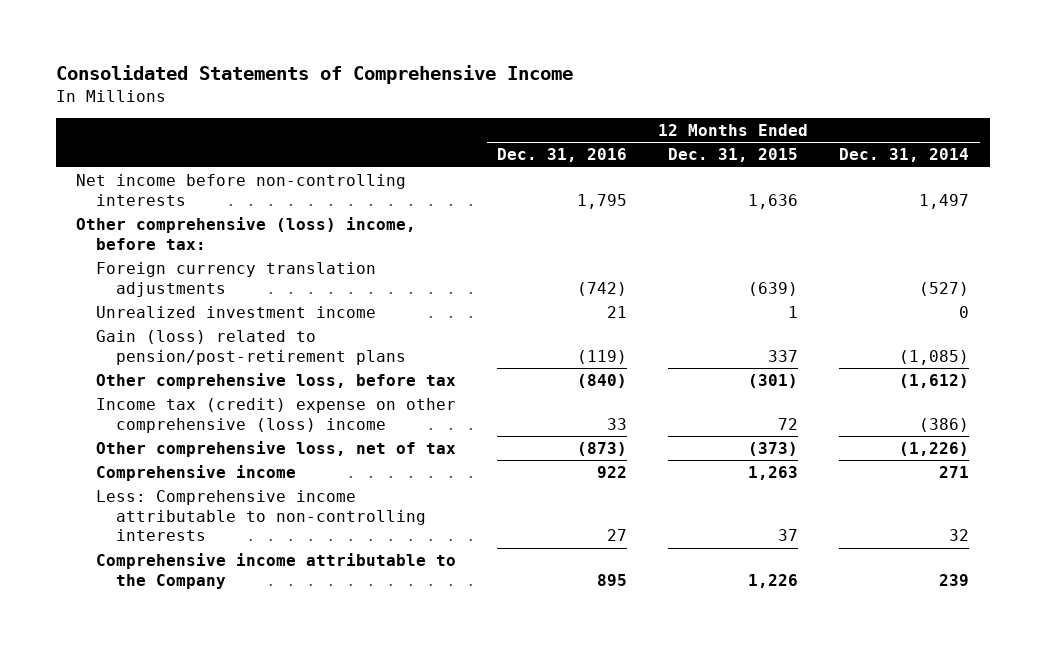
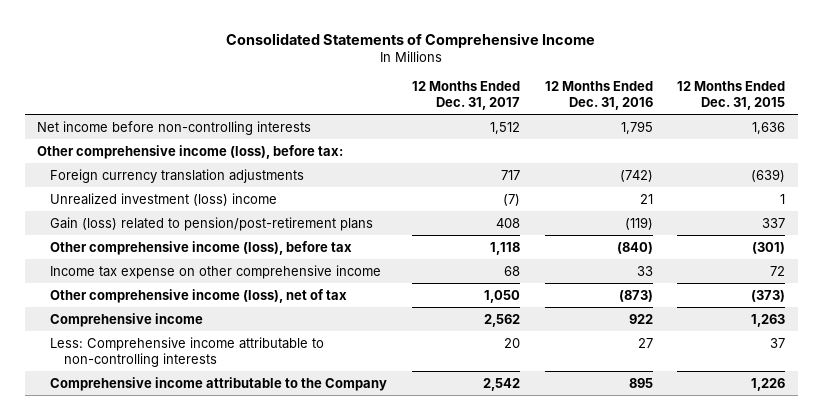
- | 12 Months Ended Dec. 31, 2016 | 12 Months Ended Dec. 31, 2015 | 12 Months Ended Dec. 31, 2014
+ | 12 Months Ended Dec. 31, 2017 | 12 Months Ended Dec. 31, 2016 | 12 Months Ended Dec. 31, 2015
- Other comprehensive (loss) income, before tax:
+ Other comprehensive income (loss), before tax:
- Unrealized investment income | 21 | 1 | 0
+ Unrealized investment (loss) income | (7) | 21 | 1
- Other comprehensive loss, before tax | (840) | (301) | (1,612)
- Income tax (credit) expense on other comprehensive (loss) income | 33 | 72 | (386)
- Other comprehensive loss, net of tax | (873) | (373) | (1,226)
+ Other comprehensive income (loss), before tax | 1,118 | (840) | (301)
+ Income tax expense on other comprehensive income | 68 | 33 | 72
+ Other comprehensive income (loss), net of tax | 1,050 | (873) | (373)

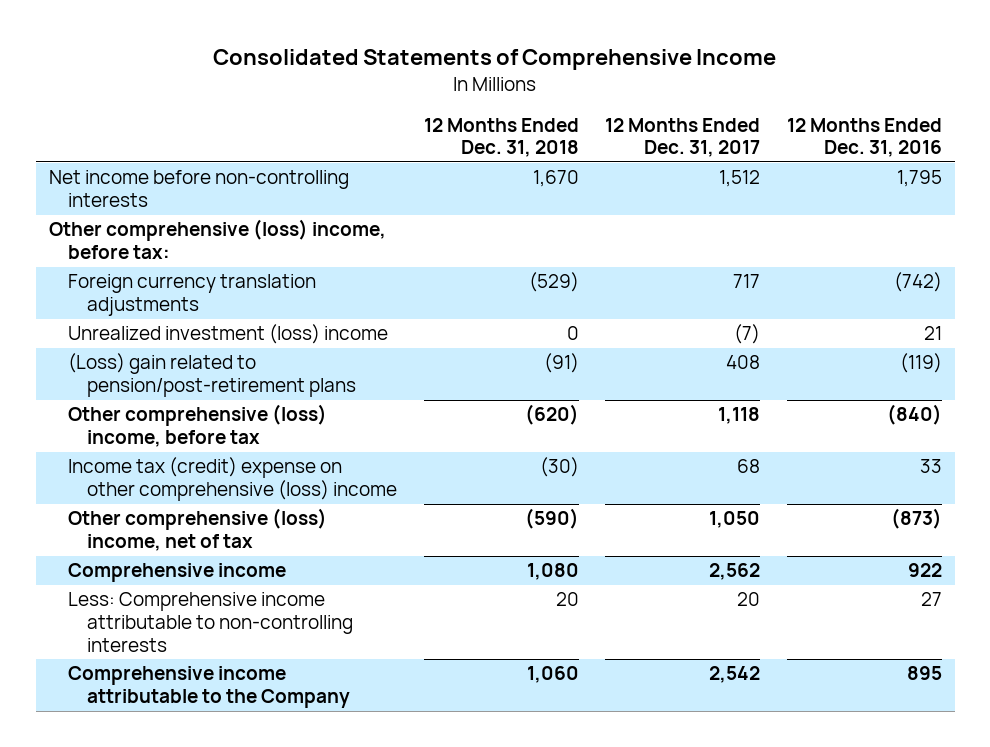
- | 12 Months Ended Dec. 31, 2017 | 12 Months Ended Dec. 31, 2016 | 12 Months Ended Dec. 31, 2015
+ | 12 Months Ended Dec. 31, 2018 | 12 Months Ended Dec. 31, 2017 | 12 Months Ended Dec. 31, 2016
- Other comprehensive income (loss), before tax:
+ Other comprehensive (loss) income, before tax:
- Gain (loss) related to pension/post-retirement plans | 408 | (119) | 337
- Other comprehensive income (loss), before tax | 1,118 | (840) | (301)
- Income tax expense on other comprehensive income | 68 | 33 | 72
- Other comprehensive income (loss), net of tax | 1,050 | (873) | (373)
+ (Loss) gain related to pension/post-retirement plans | (91) | 408 | (119)
+ Other comprehensive (loss) income, before tax | (620) | 1,118 | (840)
+ Income tax (credit) expense on other comprehensive (loss) income | (30) | 68 | 33
+ Other comprehensive (loss) income, net of tax | (590) | 1,050 | (873)

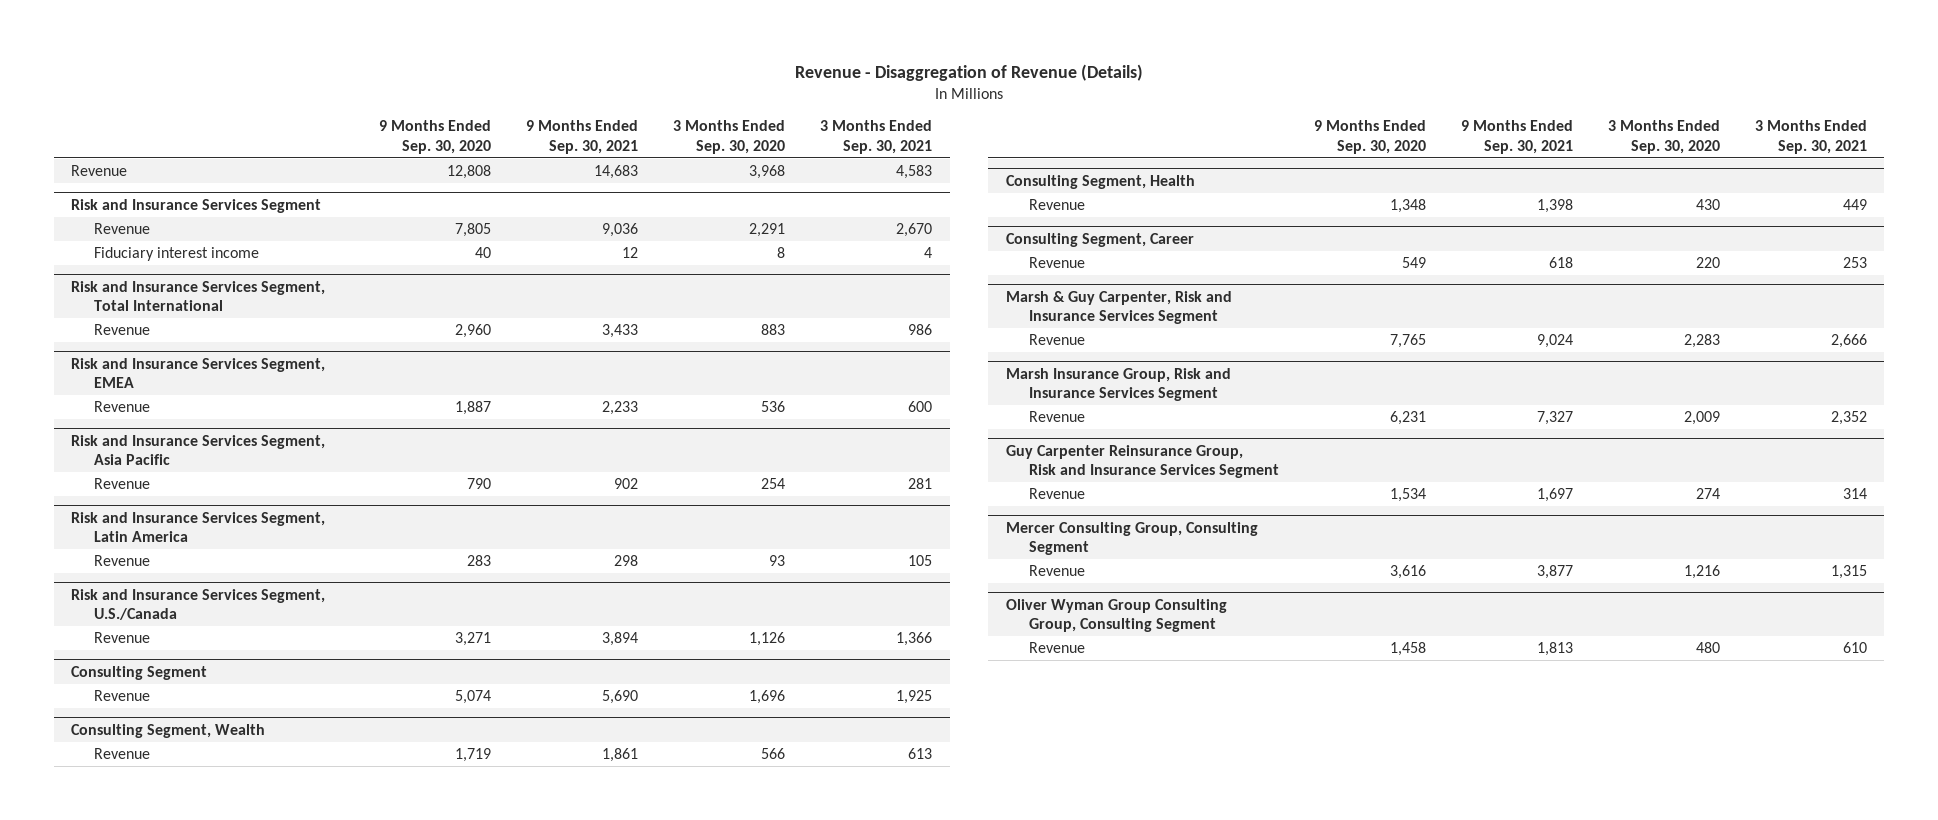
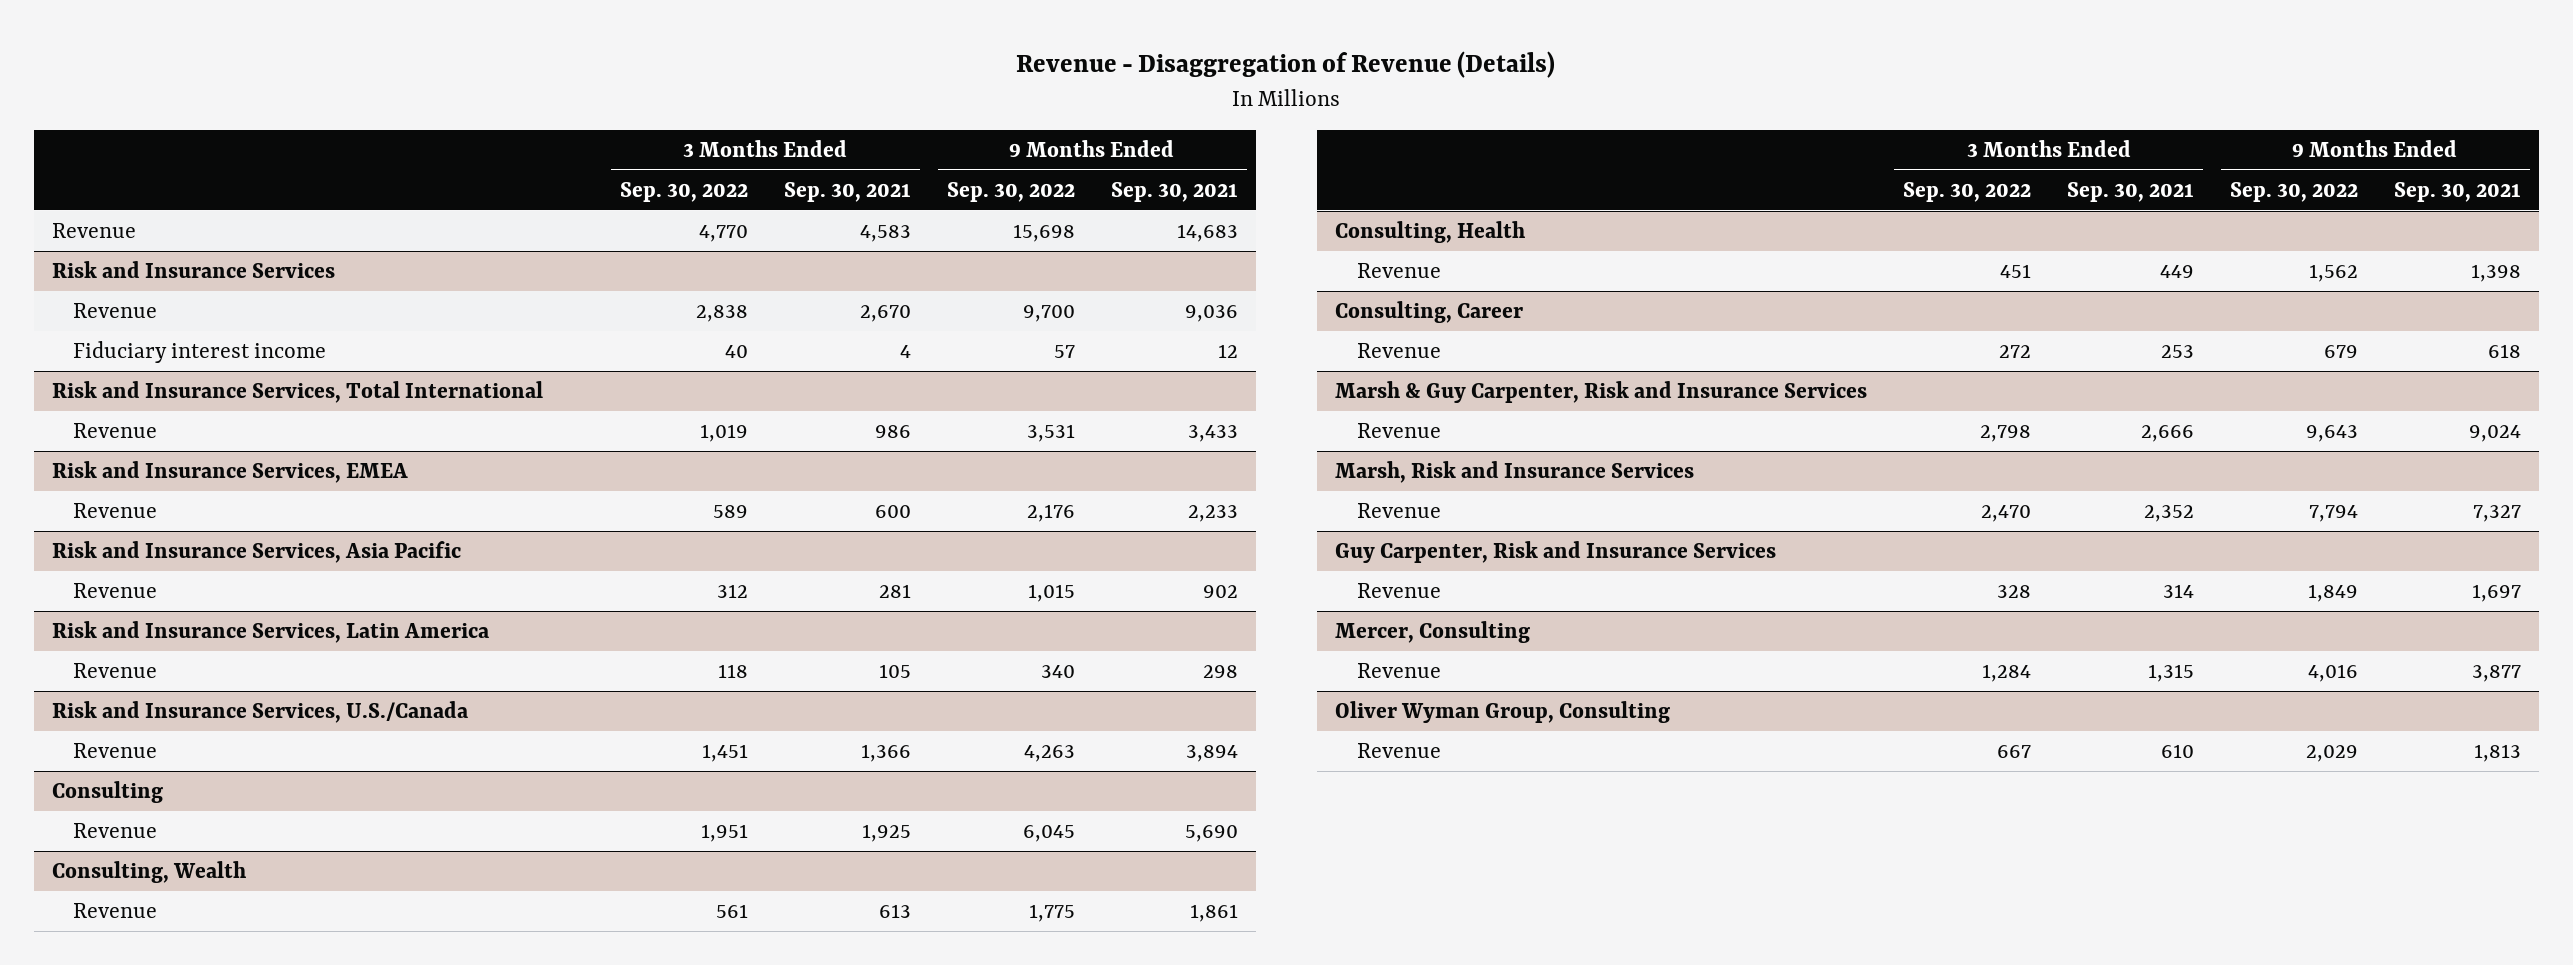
- | 9 Months Ended Sep. 30, 2020 | 9 Months Ended Sep. 30, 2021 | 3 Months Ended Sep. 30, 2020 | 3 Months Ended Sep. 30, 2021
+ | 3 Months Ended Sep. 30, 2022 | 3 Months Ended Sep. 30, 2021 | 9 Months Ended Sep. 30, 2022 | 9 Months Ended Sep. 30, 2021
- Risk and Insurance Services Segment
+ Risk and Insurance Services
- Risk and Insurance Services Segment, Total International
+ Risk and Insurance Services, Total International
- Risk and Insurance Services Segment, EMEA
+ Risk and Insurance Services, EMEA
- Risk and Insurance Services Segment, Asia Pacific
+ Risk and Insurance Services, Asia Pacific
- Risk and Insurance Services Segment, Latin America
+ Risk and Insurance Services, Latin America
- Risk and Insurance Services Segment, U.S./Canada
+ Risk and Insurance Services, U.S./Canada
- Consulting Segment
+ Consulting
- Consulting Segment, Wealth
+ Consulting, Wealth
- Consulting Segment, Health
+ Consulting, Health
- Consulting Segment, Career
+ Consulting, Career
- Marsh & Guy Carpenter, Risk and Insurance Services Segment
+ Marsh & Guy Carpenter, Risk and Insurance Services
- Marsh Insurance Group, Risk and Insurance Services Segment
+ Marsh, Risk and Insurance Services
- Guy Carpenter Reinsurance Group, Risk and Insurance Services Segment
+ Guy Carpenter, Risk and Insurance Services
- Mercer Consulting Group, Consulting Segment
+ Mercer, Consulting
- Oliver Wyman Group Consulting Group, Consulting Segment
+ Oliver Wyman Group, Consulting

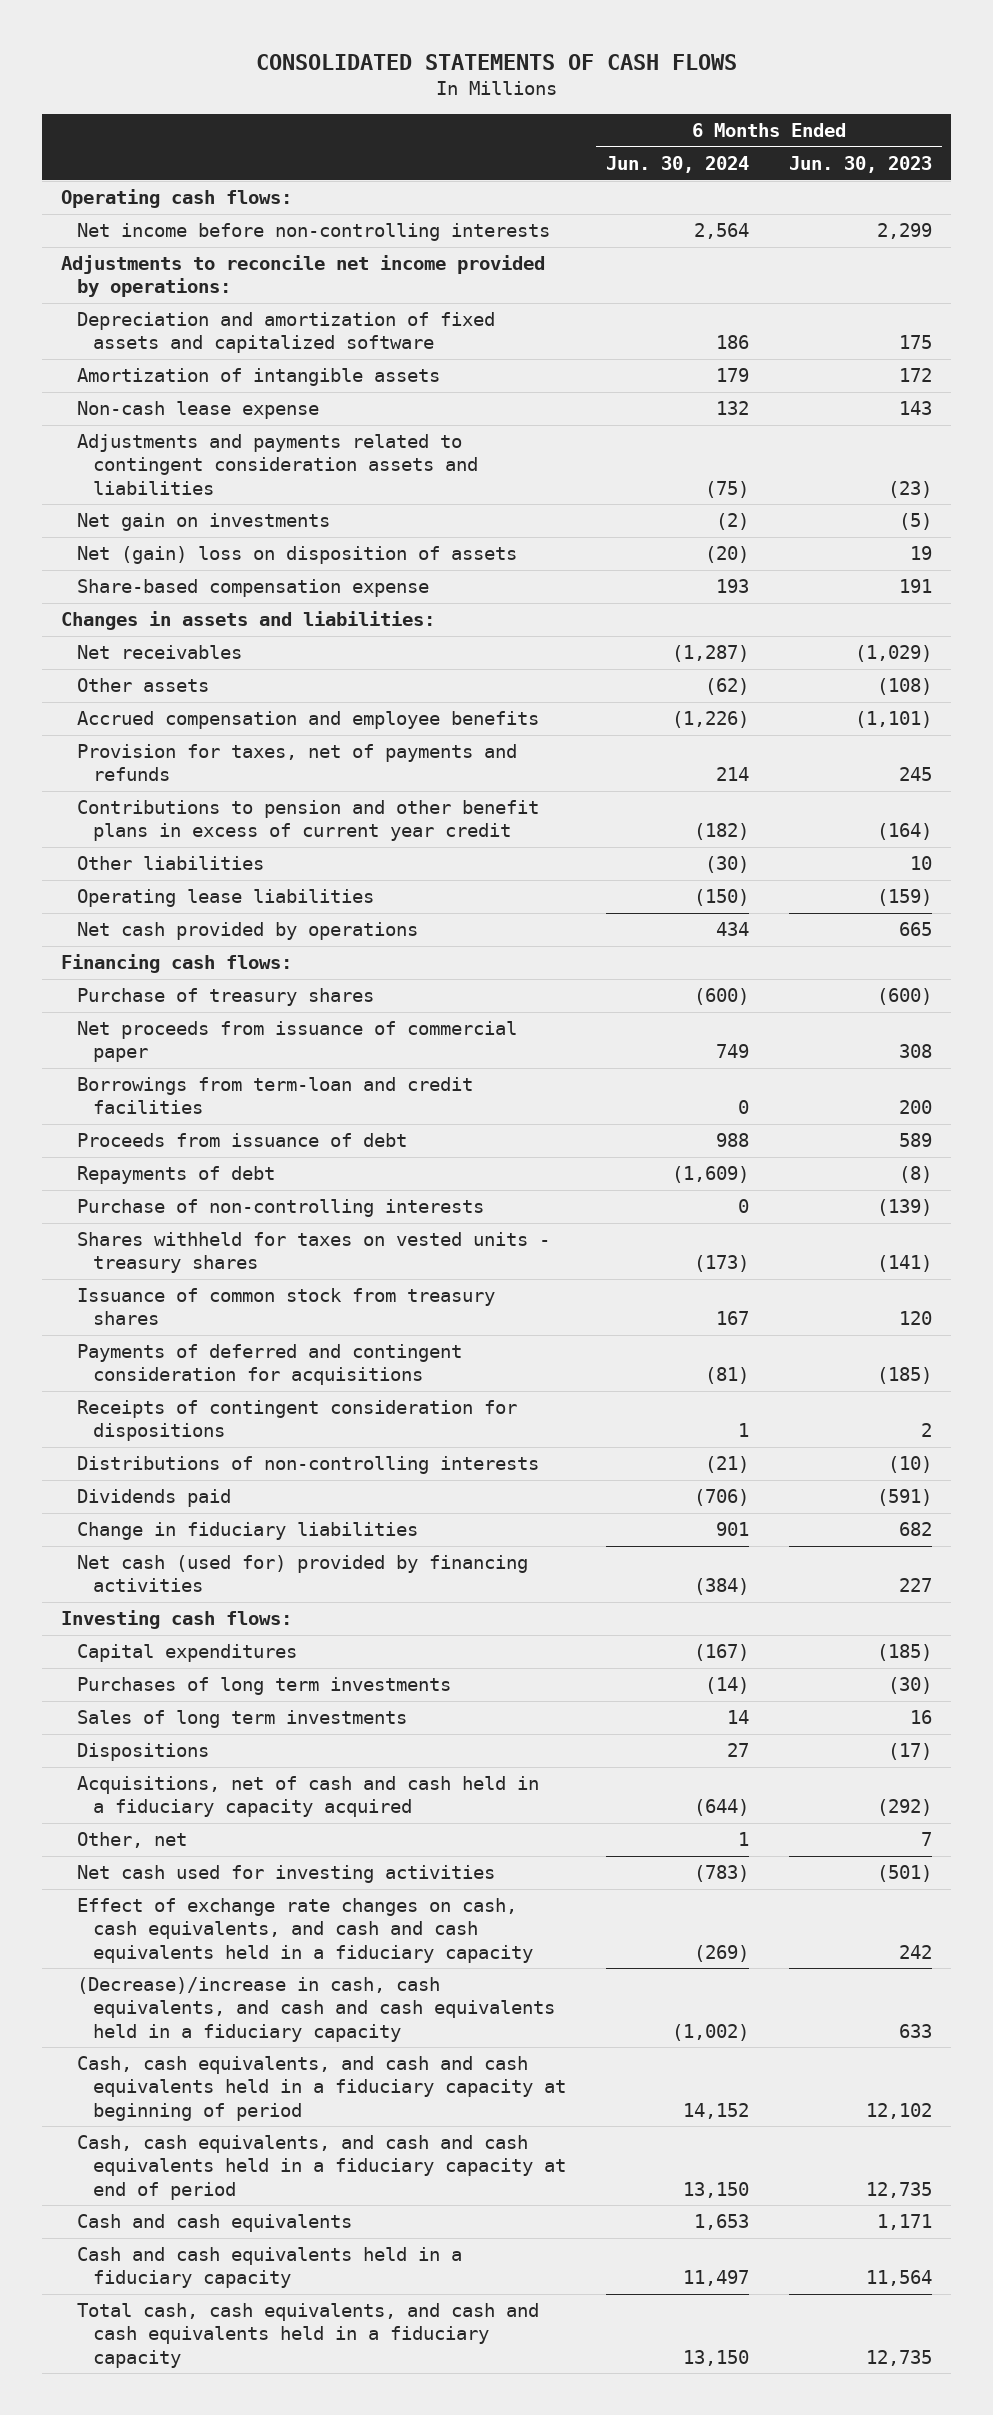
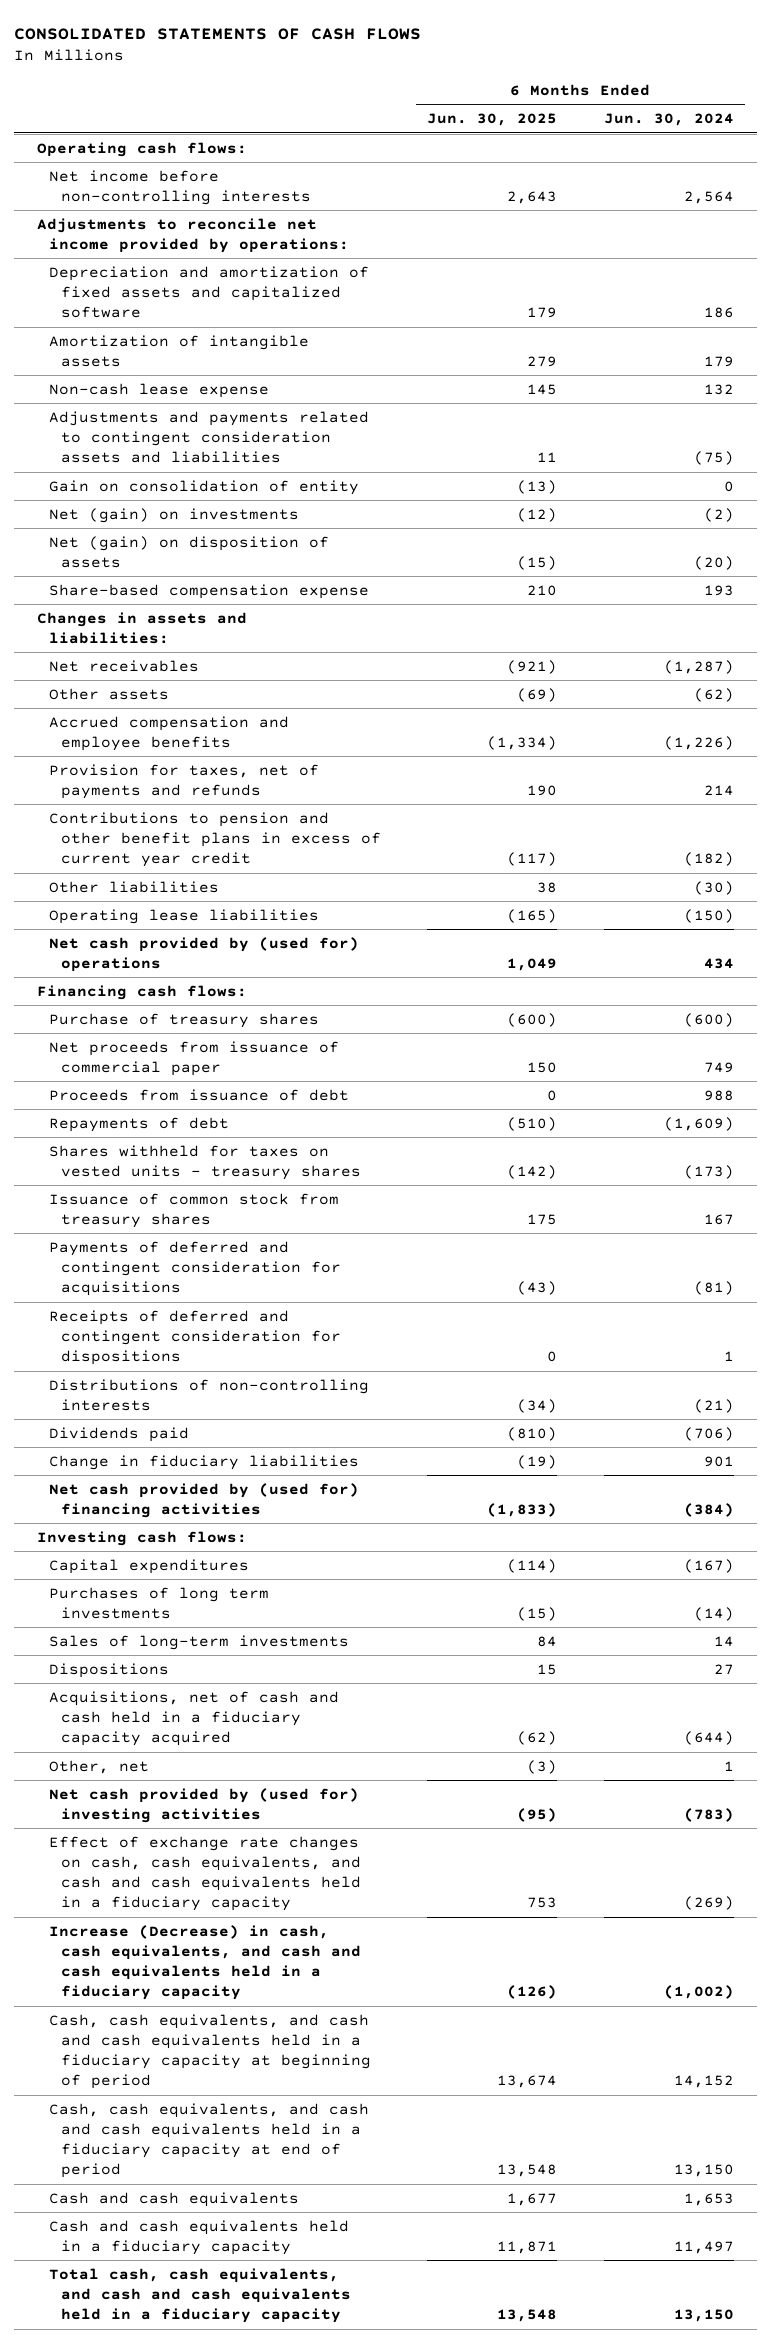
- | 6 Months Ended Jun. 30, 2024 | 6 Months Ended Jun. 30, 2023
+ | 6 Months Ended Jun. 30, 2025 | 6 Months Ended Jun. 30, 2024
- Net gain on investments | (2) | (5)
- Net (gain) loss on disposition of assets | (20) | 19
+ Gain on consolidation of entity | (13) | 0
+ Net (gain) on investments | (12) | (2)
+ Net (gain) on disposition of assets | (15) | (20)
- Net cash provided by operations | 434 | 665
+ Net cash provided by (used for) operations | 1,049 | 434
- Borrowings from term-loan and credit facilities | 0 | 200
- Purchase of non-controlling interests | 0 | (139)
- Receipts of contingent consideration for dispositions | 1 | 2
+ Receipts of deferred and contingent consideration for dispositions | 0 | 1
- Net cash (used for) provided by financing activities | (384) | 227
+ Net cash provided by (used for) financing activities | (1,833) | (384)
- Sales of long term investments | 14 | 16
+ Sales of long-term investments | 84 | 14
- Net cash used for investing activities | (783) | (501)
+ Net cash provided by (used for) investing activities | (95) | (783)
- (Decrease)/increase in cash, cash equivalents, and cash and cash equivalents held in a fiduciary capacity | (1,002) | 633
+ Increase (Decrease) in cash, cash equivalents, and cash and cash equivalents held in a fiduciary capacity | (126) | (1,002)

